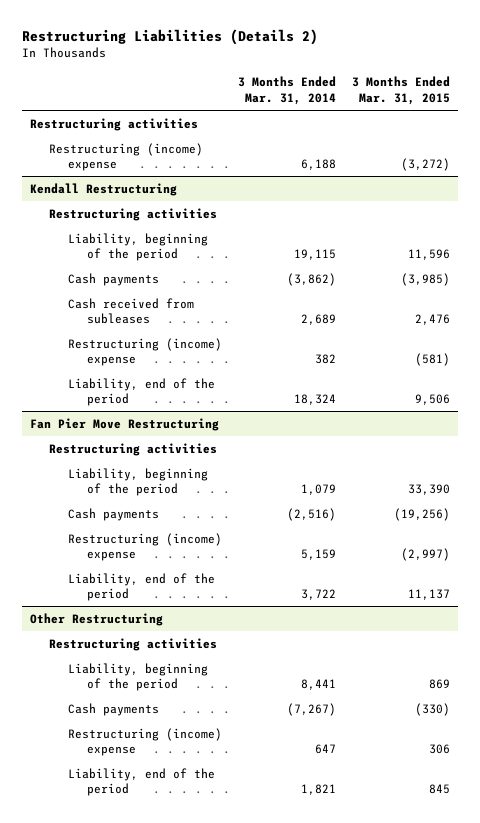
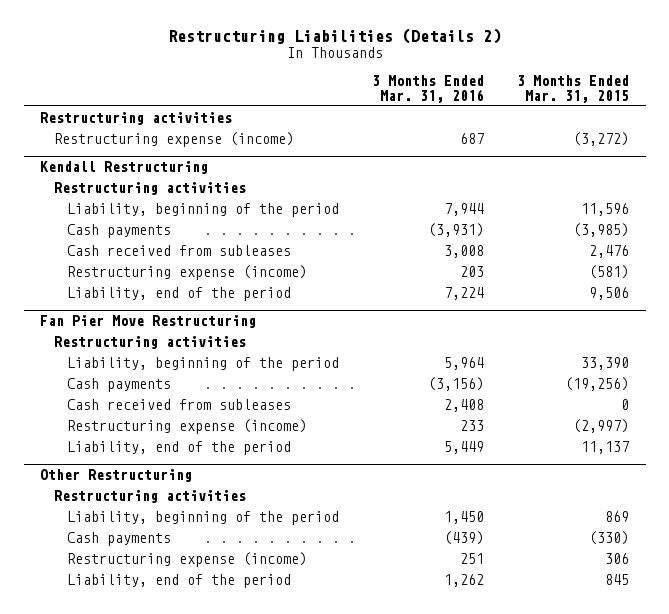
- | 3 Months Ended Mar. 31, 2014 | 3 Months Ended Mar. 31, 2015
+ | 3 Months Ended Mar. 31, 2016 | 3 Months Ended Mar. 31, 2015
- Restructuring (income) expense | 6,188 | (3,272)
+ Restructuring expense (income) | 687 | (3,272)
@ Kendall Restructuring
- Restructuring (income) expense | 382 | (581)
+ Restructuring expense (income) | 203 | (581)
@ Fan Pier Move Restructuring
- Restructuring (income) expense | 5,159 | (2,997)
+ Cash received from subleases | 2,408 | 0
+ Restructuring expense (income) | 233 | (2,997)
@ Other Restructuring
- Restructuring (income) expense | 647 | 306
+ Restructuring expense (income) | 251 | 306

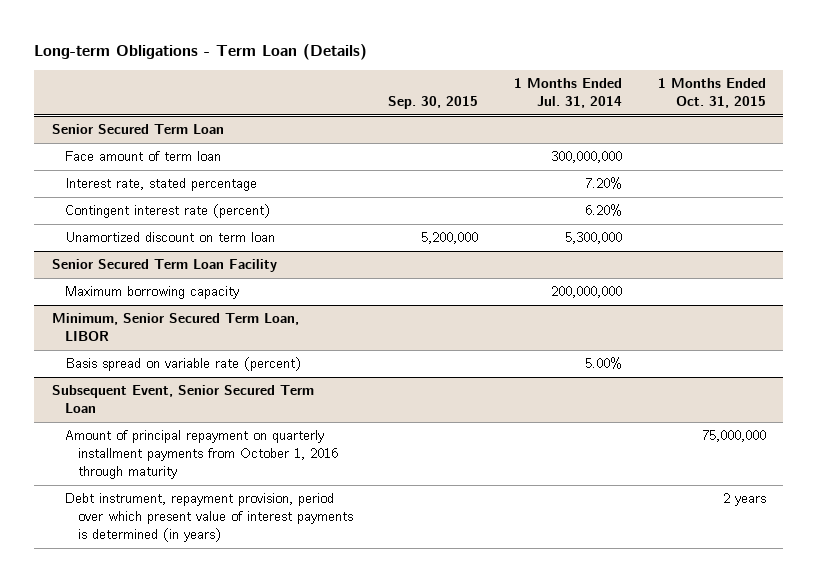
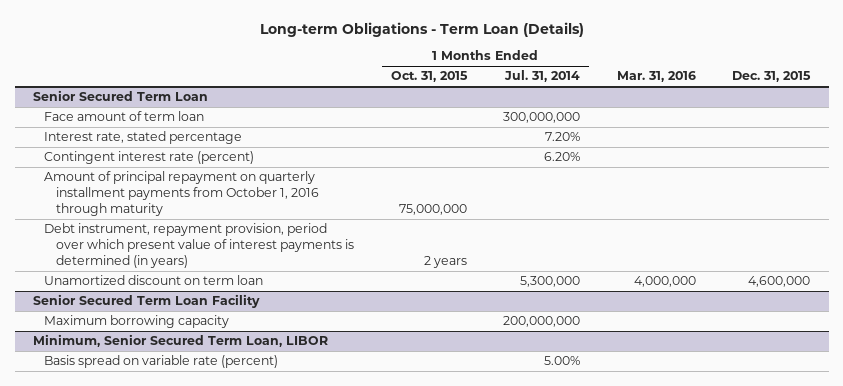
- | Sep. 30, 2015 | 1 Months Ended Jul. 31, 2014 | 1 Months Ended Oct. 31, 2015
+ | 1 Months Ended Oct. 31, 2015 | 1 Months Ended Jul. 31, 2014 | Mar. 31, 2016 | Dec. 31, 2015
@ Senior Secured Term Loan
+ Amount of principal repayment on quarterly installment payments from October 1, 2016 through maturity | 75,000,000 | | |
+ Debt instrument, repayment provision, period over which present value of interest payments is determined (in years) | 2 years | | |
- Subsequent Event, Senior Secured Term Loan
- Amount of principal repayment on quarterly installment payments from October 1, 2016 through maturity | | | 75,000,000
- Debt instrument, repayment provision, period over which present value of interest payments is determined (in years) | | | 2 years

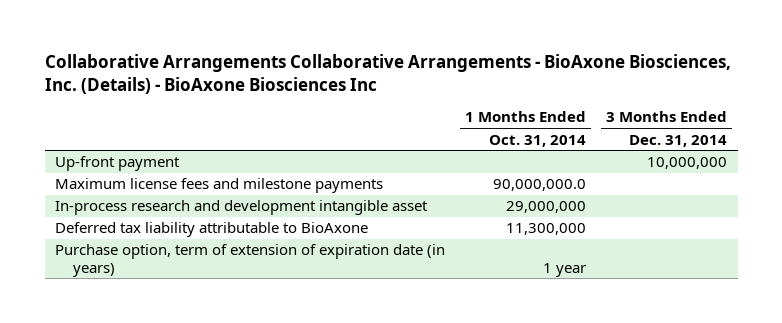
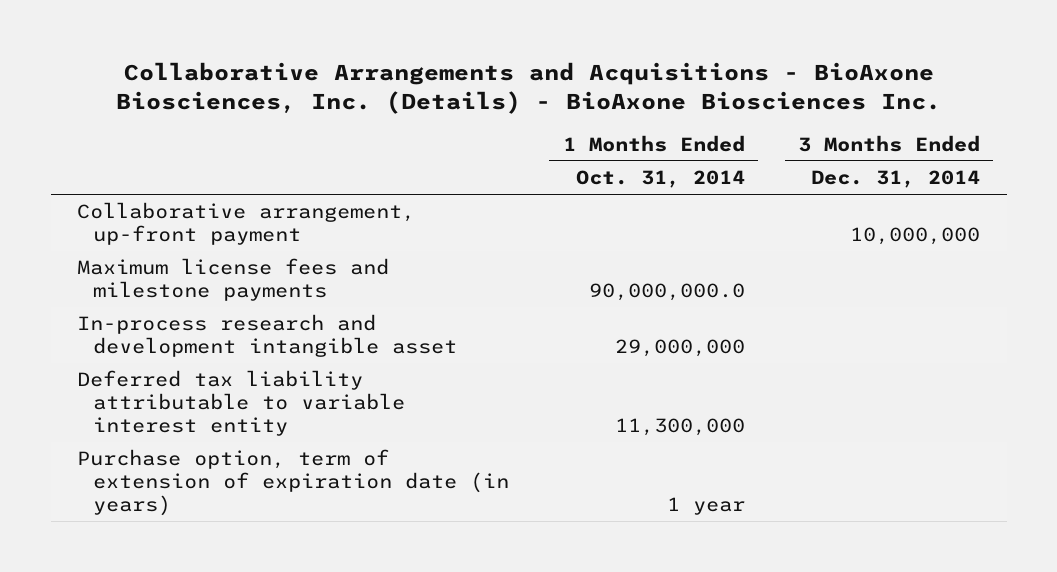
- Collaborative Arrangements Collaborative Arrangements - BioAxone Biosciences, Inc. (Details) - BioAxone Biosciences Inc
+ Collaborative Arrangements and Acquisitions - BioAxone Biosciences, Inc. (Details) - BioAxone Biosciences Inc.
- Up-front payment | | 10,000,000
+ Collaborative arrangement, up-front payment | | 10,000,000
- Deferred tax liability attributable to BioAxone | 11,300,000 |
+ Deferred tax liability attributable to variable interest entity | 11,300,000 |

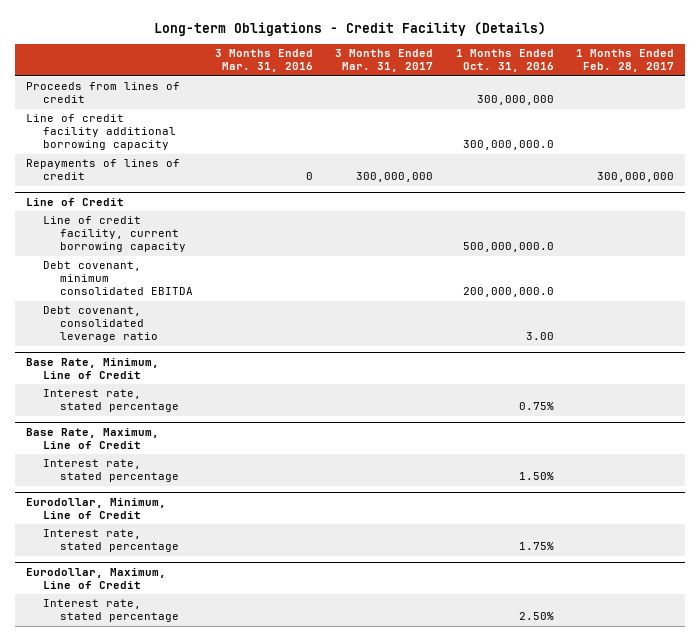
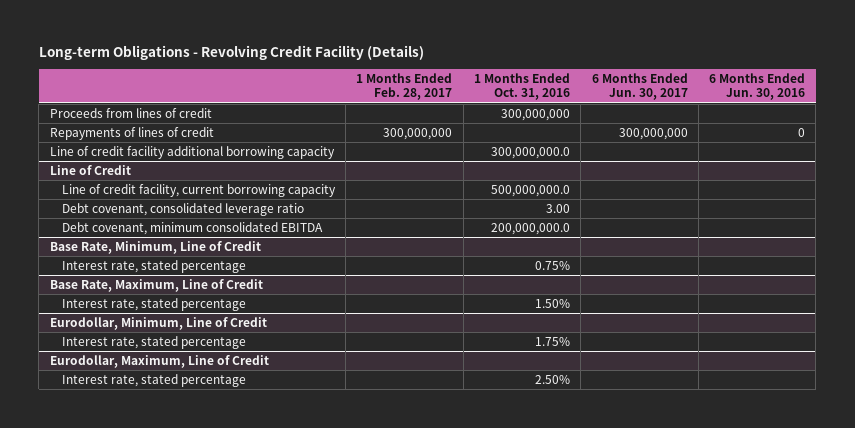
- Long-term Obligations - Credit Facility (Details)
+ Long-term Obligations - Revolving Credit Facility (Details)
- | 3 Months Ended Mar. 31, 2016 | 3 Months Ended Mar. 31, 2017 | 1 Months Ended Oct. 31, 2016 | 1 Months Ended Feb. 28, 2017
+ | 1 Months Ended Feb. 28, 2017 | 1 Months Ended Oct. 31, 2016 | 6 Months Ended Jun. 30, 2017 | 6 Months Ended Jun. 30, 2016
moved down: Line of credit facility additional borrowing capacity | | 300,000,000.0 | |
@ Line of Credit
moved down: Debt covenant, minimum consolidated EBITDA | | 200,000,000.0 | |

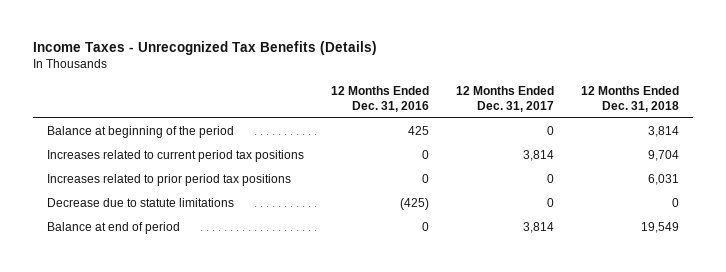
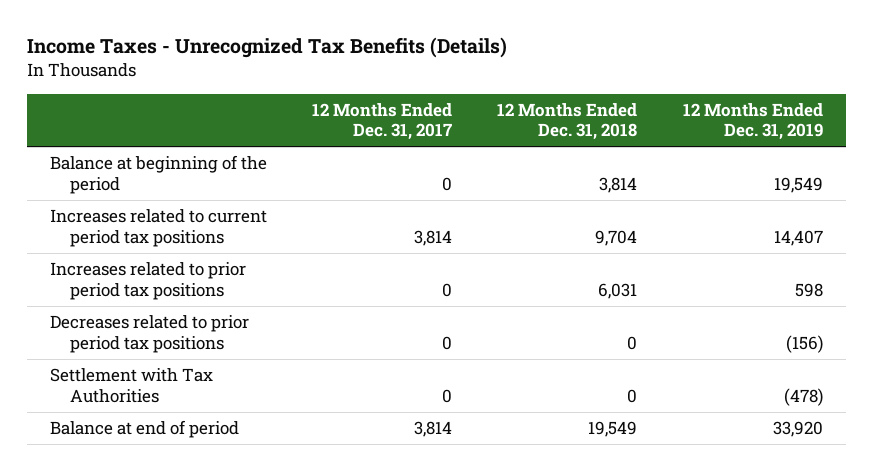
- | 12 Months Ended Dec. 31, 2016 | 12 Months Ended Dec. 31, 2017 | 12 Months Ended Dec. 31, 2018
+ | 12 Months Ended Dec. 31, 2017 | 12 Months Ended Dec. 31, 2018 | 12 Months Ended Dec. 31, 2019
- Decrease due to statute limitations | (425) | 0 | 0
+ Decreases related to prior period tax positions | 0 | 0 | (156)
+ Settlement with Tax Authorities | 0 | 0 | (478)

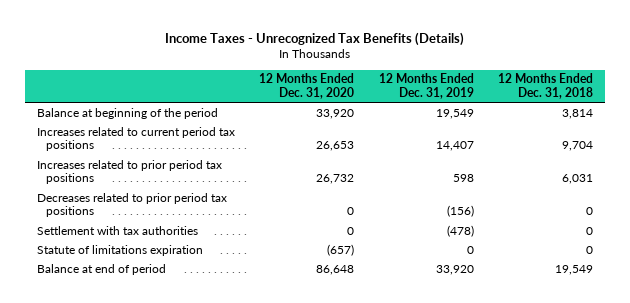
- | 12 Months Ended Dec. 31, 2017 | 12 Months Ended Dec. 31, 2018 | 12 Months Ended Dec. 31, 2019
+ | 12 Months Ended Dec. 31, 2020 | 12 Months Ended Dec. 31, 2019 | 12 Months Ended Dec. 31, 2018
- Settlement with Tax Authorities | 0 | 0 | (478)
+ Settlement with tax authorities | 0 | (478) | 0
+ Statute of limitations expiration | (657) | 0 | 0

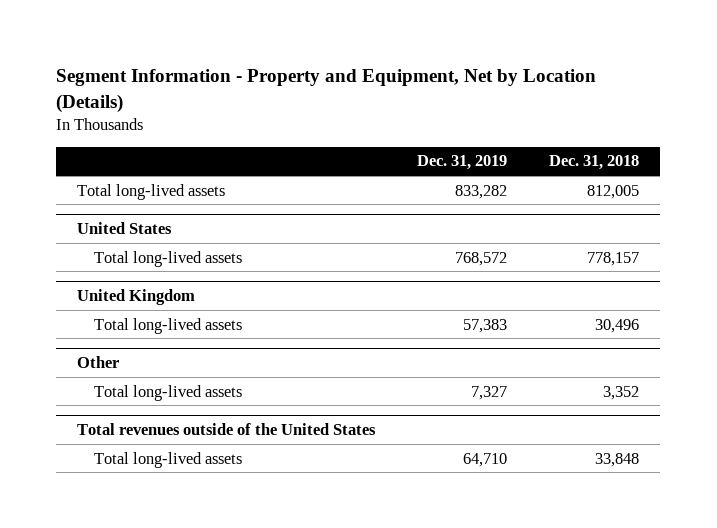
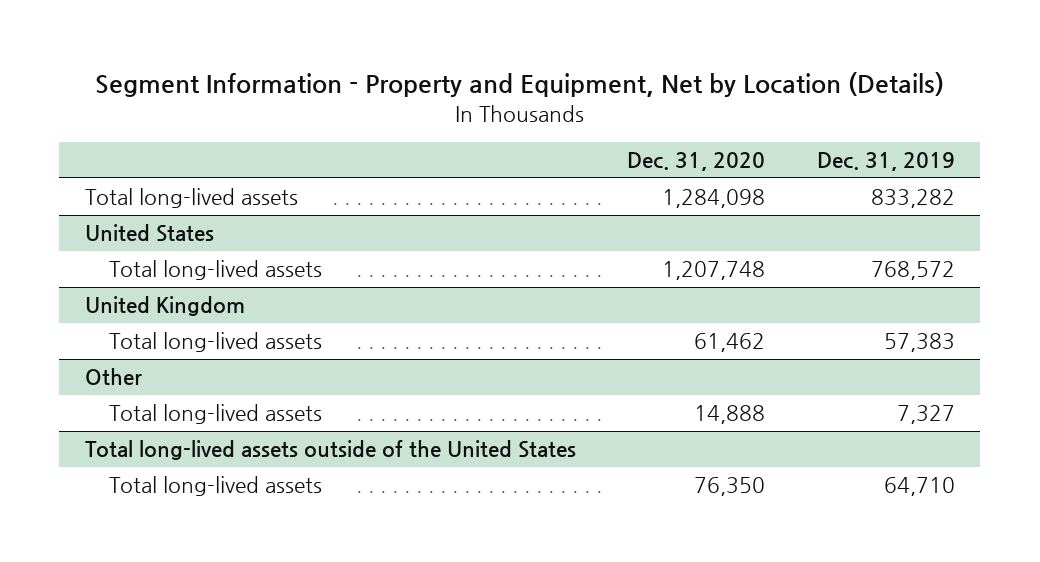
- | Dec. 31, 2019 | Dec. 31, 2018
+ | Dec. 31, 2020 | Dec. 31, 2019
- Total revenues outside of the United States
+ Total long-lived assets outside of the United States

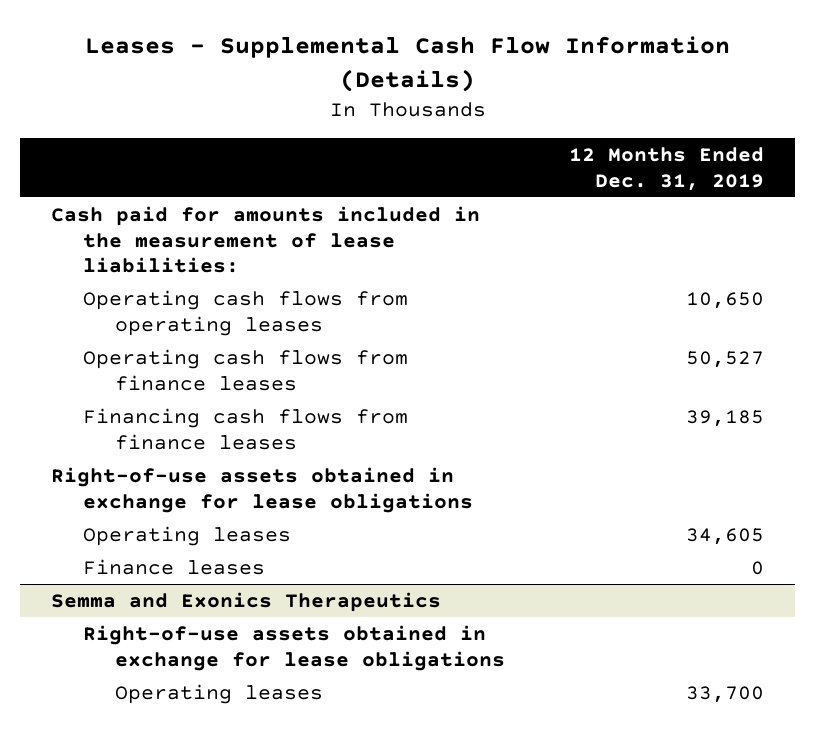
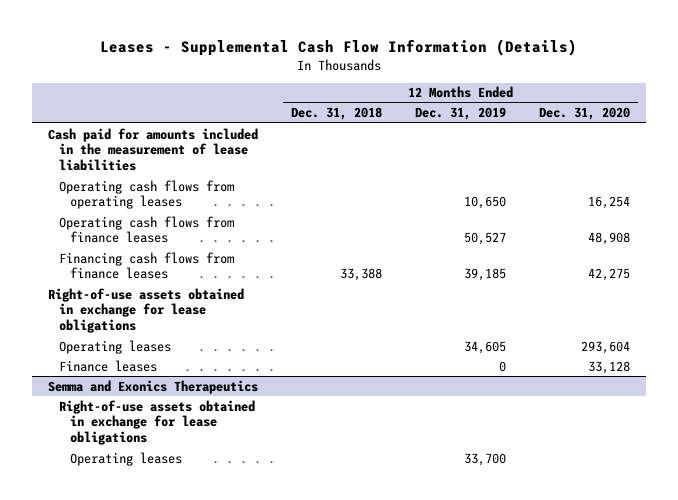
- | 12 Months Ended Dec. 31, 2019
+ | 12 Months Ended Dec. 31, 2018 | 12 Months Ended Dec. 31, 2019 | 12 Months Ended Dec. 31, 2020
- Cash paid for amounts included in the measurement of lease liabilities:
+ Cash paid for amounts included in the measurement of lease liabilities

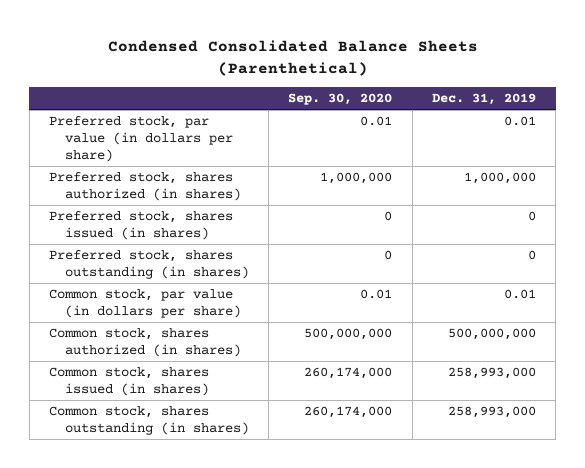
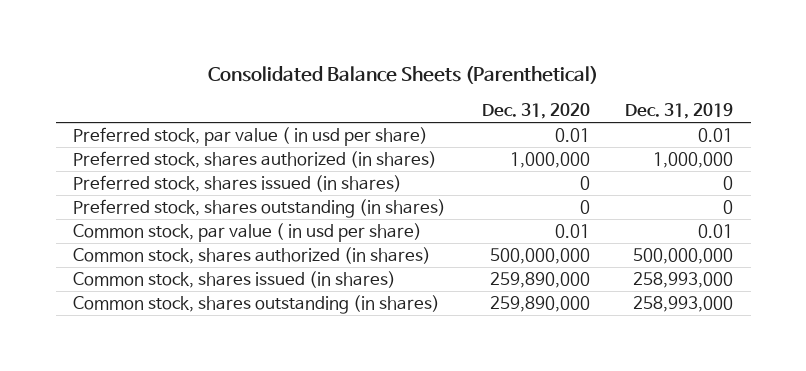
- Condensed Consolidated Balance Sheets (Parenthetical)
+ Consolidated Balance Sheets (Parenthetical)
- | Sep. 30, 2020 | Dec. 31, 2019
+ | Dec. 31, 2020 | Dec. 31, 2019
- Preferred stock, par value (in dollars per share) | 0.01 | 0.01
+ Preferred stock, par value ( in usd per share) | 0.01 | 0.01
- Common stock, par value (in dollars per share) | 0.01 | 0.01
+ Common stock, par value ( in usd per share) | 0.01 | 0.01

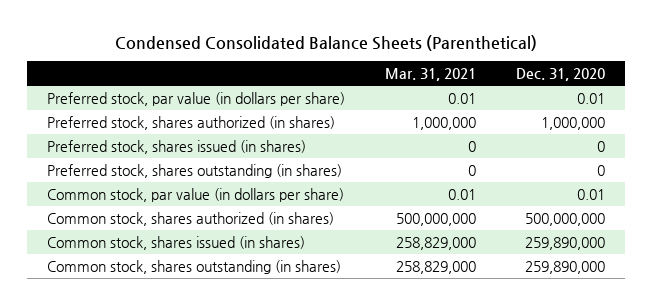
- Consolidated Balance Sheets (Parenthetical)
+ Condensed Consolidated Balance Sheets (Parenthetical)
- | Dec. 31, 2020 | Dec. 31, 2019
+ | Mar. 31, 2021 | Dec. 31, 2020
- Preferred stock, par value ( in usd per share) | 0.01 | 0.01
+ Preferred stock, par value (in dollars per share) | 0.01 | 0.01
- Common stock, par value ( in usd per share) | 0.01 | 0.01
+ Common stock, par value (in dollars per share) | 0.01 | 0.01

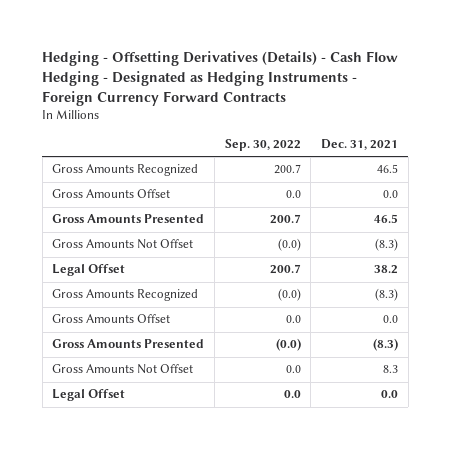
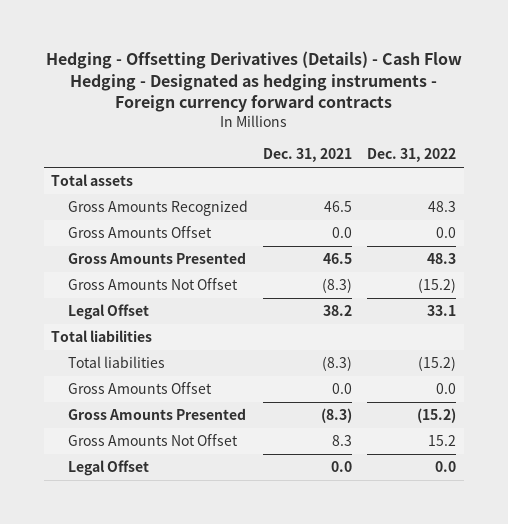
- Hedging - Offsetting Derivatives (Details) - Cash Flow Hedging - Designated as Hedging Instruments - Foreign Currency Forward Contracts
+ Hedging - Offsetting Derivatives (Details) - Cash Flow Hedging - Designated as hedging instruments - Foreign currency forward contracts
- | Sep. 30, 2022 | Dec. 31, 2021
+ | Dec. 31, 2021 | Dec. 31, 2022
+ Total assets
- Gross Amounts Recognized | (0.0) | (8.3)
+ Total liabilities
+ Total liabilities | (8.3) | (15.2)

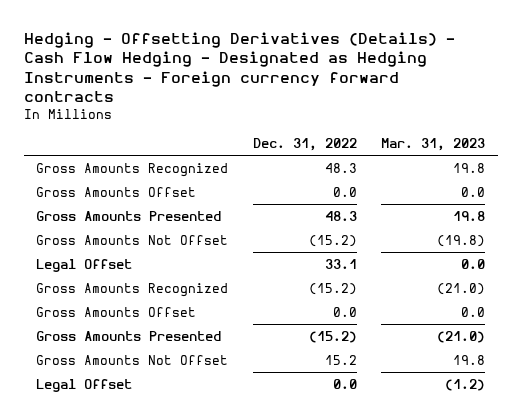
- Hedging - Offsetting Derivatives (Details) - Cash Flow Hedging - Designated as hedging instruments - Foreign currency forward contracts
+ Hedging - Offsetting Derivatives (Details) - Cash Flow Hedging - Designated as Hedging Instruments - Foreign currency forward contracts
- | Dec. 31, 2021 | Dec. 31, 2022
+ | Dec. 31, 2022 | Mar. 31, 2023
- Total assets
- Total liabilities
- Total liabilities | (8.3) | (15.2)
+ Gross Amounts Recognized | (15.2) | (21.0)

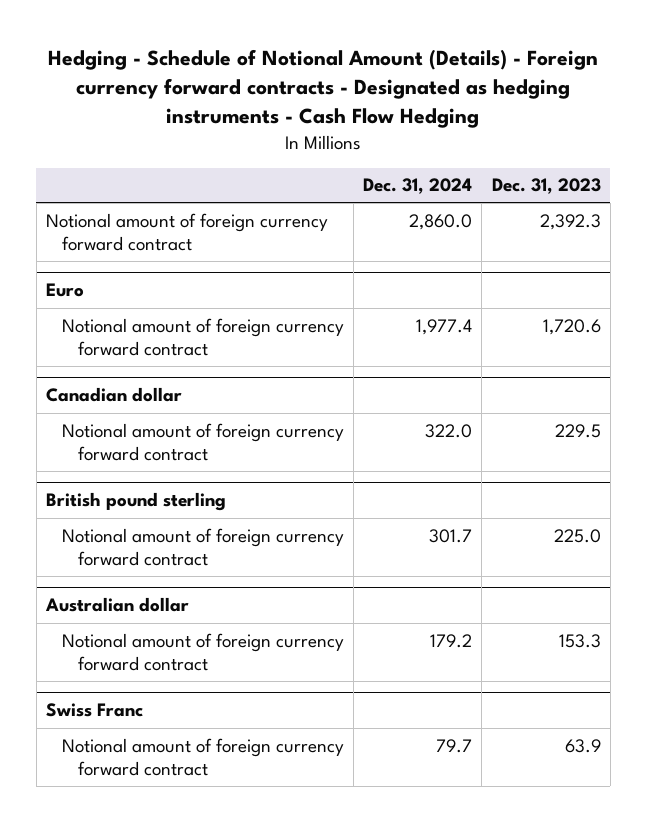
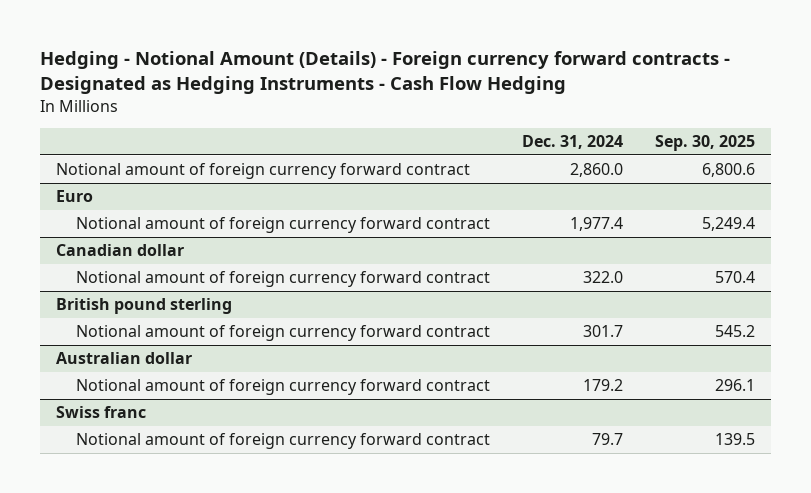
- Hedging - Schedule of Notional Amount (Details) - Foreign currency forward contracts - Designated as hedging instruments - Cash Flow Hedging
+ Hedging - Notional Amount (Details) - Foreign currency forward contracts - Designated as Hedging Instruments - Cash Flow Hedging
- | Dec. 31, 2024 | Dec. 31, 2023
+ | Dec. 31, 2024 | Sep. 30, 2025
- Swiss Franc
+ Swiss franc

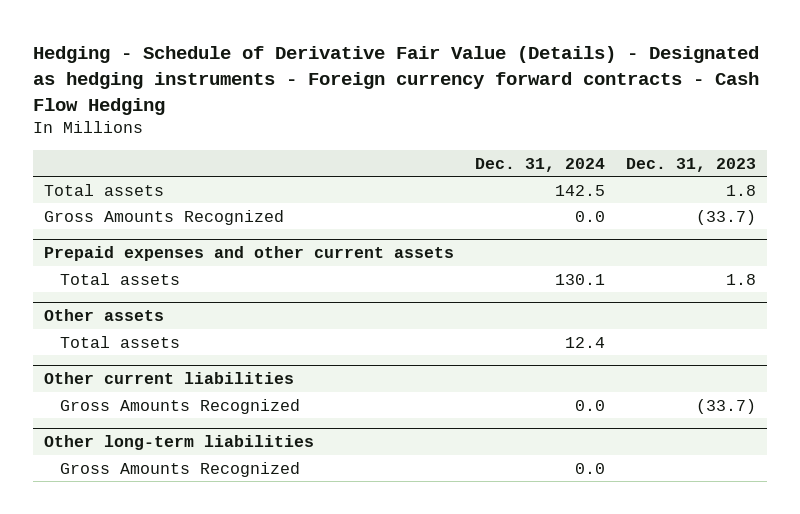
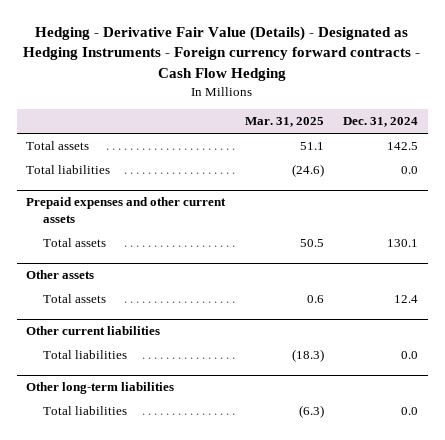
- Hedging - Schedule of Derivative Fair Value (Details) - Designated as hedging instruments - Foreign currency forward contracts - Cash Flow Hedging
+ Hedging - Derivative Fair Value (Details) - Designated as Hedging Instruments - Foreign currency forward contracts - Cash Flow Hedging
- | Dec. 31, 2024 | Dec. 31, 2023
+ | Mar. 31, 2025 | Dec. 31, 2024
- Gross Amounts Recognized | 0.0 | (33.7)
+ Total liabilities | (24.6) | 0.0
@ Other current liabilities
- Gross Amounts Recognized | 0.0 | (33.7)
+ Total liabilities | (18.3) | 0.0
@ Other long-term liabilities
- Gross Amounts Recognized | 0.0 |
+ Total liabilities | (6.3) | 0.0

